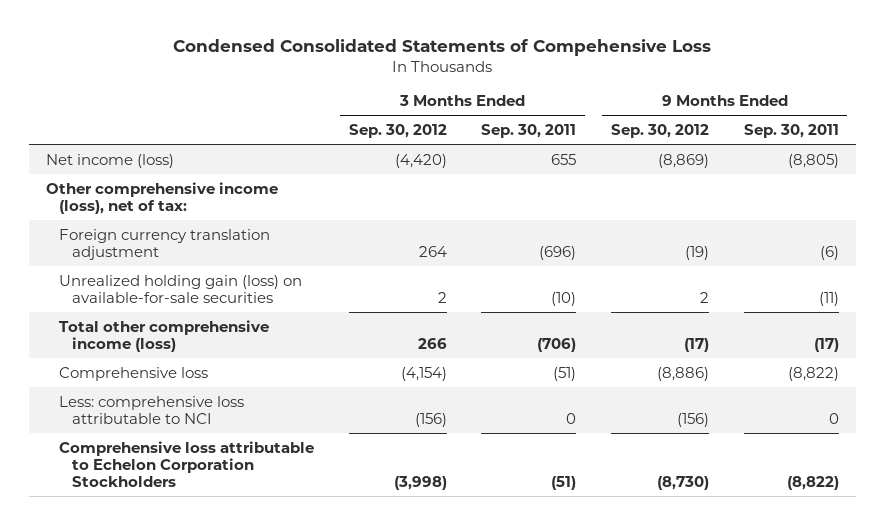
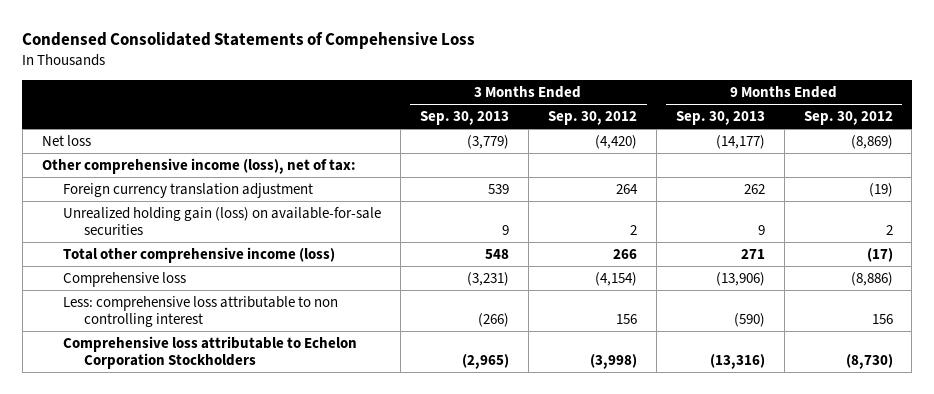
- | 3 Months Ended Sep. 30, 2012 | 3 Months Ended Sep. 30, 2011 | 9 Months Ended Sep. 30, 2012 | 9 Months Ended Sep. 30, 2011
+ | 3 Months Ended Sep. 30, 2013 | 3 Months Ended Sep. 30, 2012 | 9 Months Ended Sep. 30, 2013 | 9 Months Ended Sep. 30, 2012
- Net income (loss) | (4,420) | 655 | (8,869) | (8,805)
+ Net loss | (3,779) | (4,420) | (14,177) | (8,869)
- Less: comprehensive loss attributable to NCI | (156) | 0 | (156) | 0
+ Less: comprehensive loss attributable to non controlling interest | (266) | 156 | (590) | 156

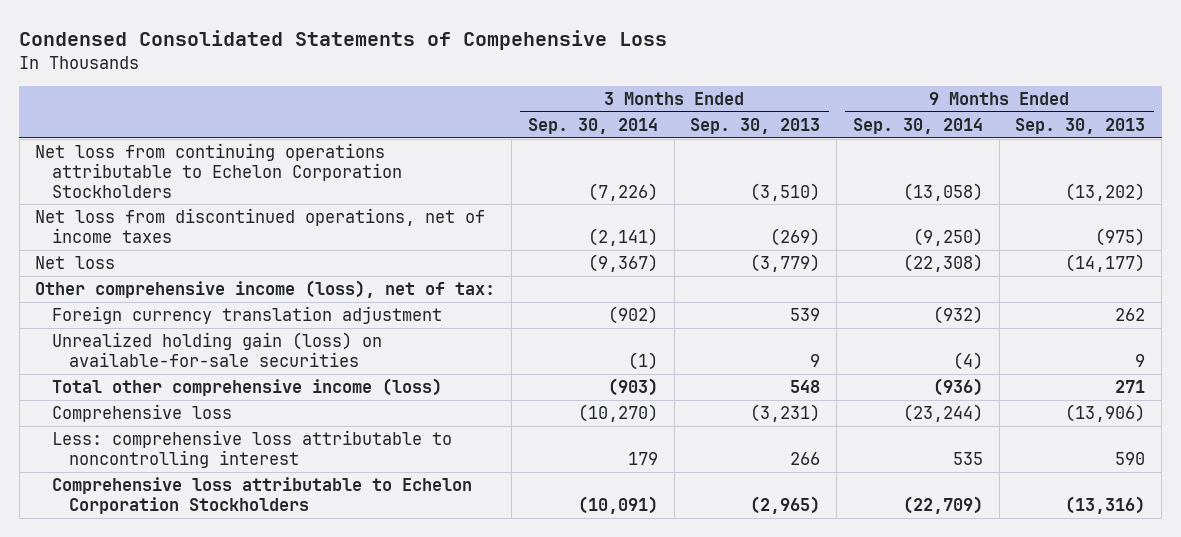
- | 3 Months Ended Sep. 30, 2013 | 3 Months Ended Sep. 30, 2012 | 9 Months Ended Sep. 30, 2013 | 9 Months Ended Sep. 30, 2012
+ | 3 Months Ended Sep. 30, 2014 | 3 Months Ended Sep. 30, 2013 | 9 Months Ended Sep. 30, 2014 | 9 Months Ended Sep. 30, 2013
+ Net loss from continuing operations attributable to Echelon Corporation Stockholders | (7,226) | (3,510) | (13,058) | (13,202)
+ Net loss from discontinued operations, net of income taxes | (2,141) | (269) | (9,250) | (975)
- Less: comprehensive loss attributable to non controlling interest | (266) | 156 | (590) | 156
+ Less: comprehensive loss attributable to noncontrolling interest | 179 | 266 | 535 | 590

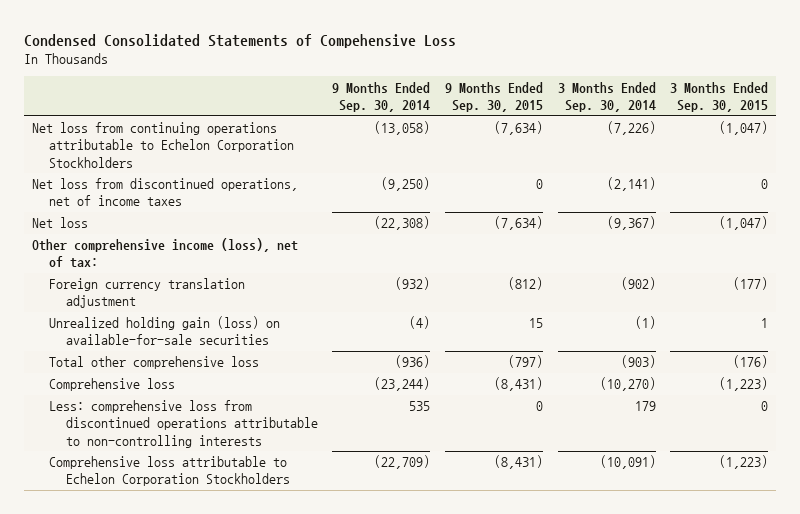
- | 3 Months Ended Sep. 30, 2014 | 3 Months Ended Sep. 30, 2013 | 9 Months Ended Sep. 30, 2014 | 9 Months Ended Sep. 30, 2013
+ | 9 Months Ended Sep. 30, 2014 | 9 Months Ended Sep. 30, 2015 | 3 Months Ended Sep. 30, 2014 | 3 Months Ended Sep. 30, 2015
- Total other comprehensive income (loss) | (903) | 548 | (936) | 271
+ Total other comprehensive loss | (936) | (797) | (903) | (176)
- Less: comprehensive loss attributable to noncontrolling interest | 179 | 266 | 535 | 590
+ Less: comprehensive loss from discontinued operations attributable to non-controlling interests | 535 | 0 | 179 | 0

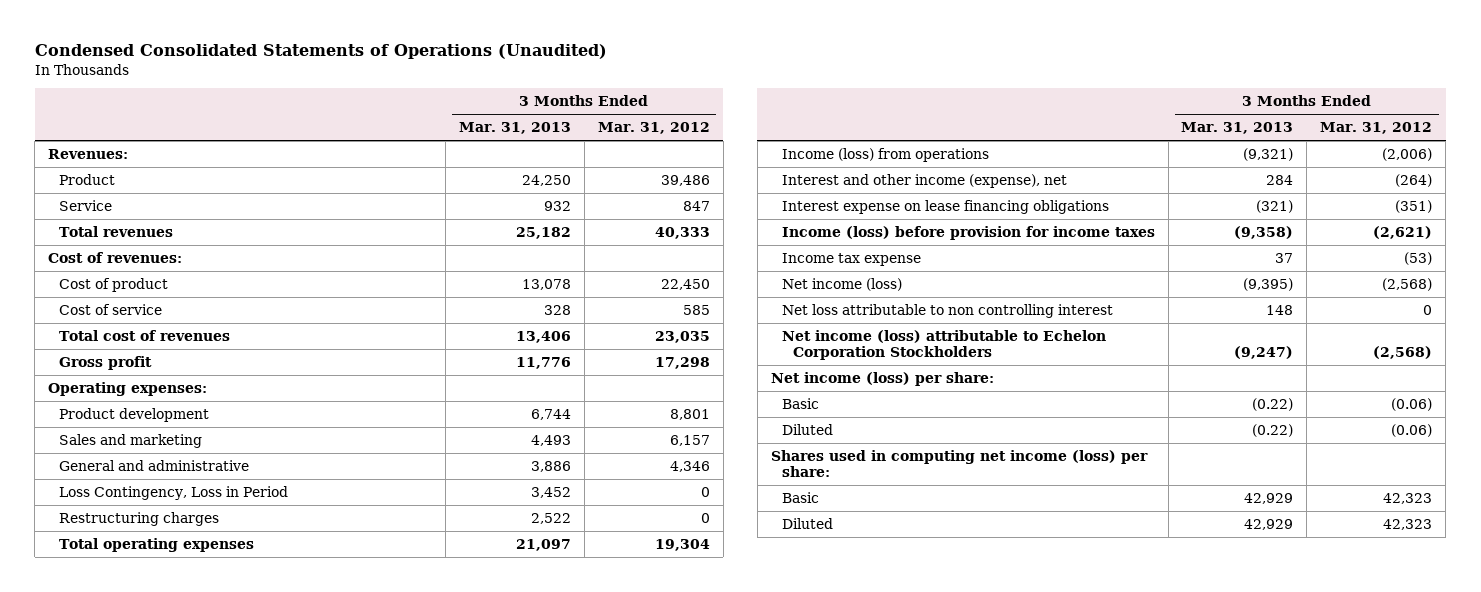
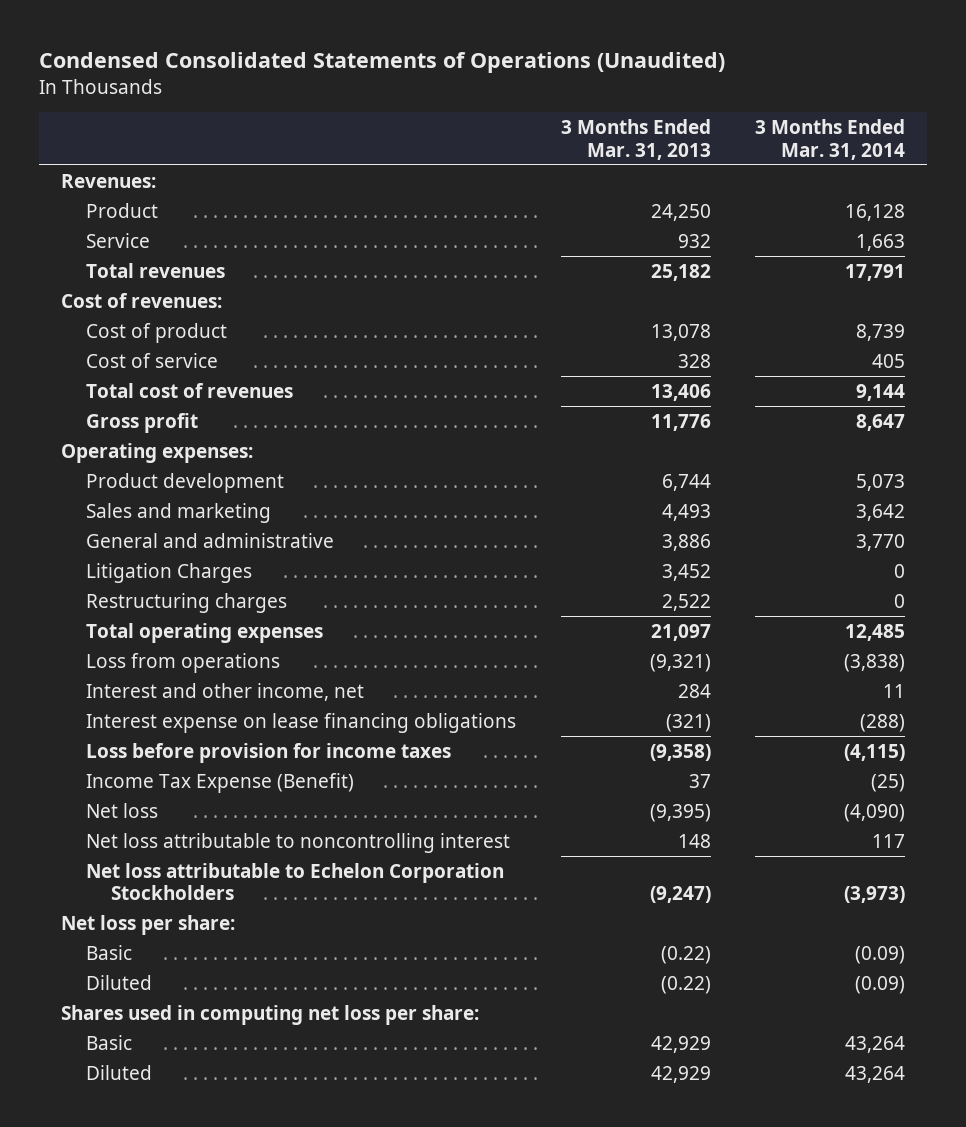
- | 3 Months Ended Mar. 31, 2013 | 3 Months Ended Mar. 31, 2012
+ | 3 Months Ended Mar. 31, 2013 | 3 Months Ended Mar. 31, 2014
- Loss Contingency, Loss in Period | 3,452 | 0
+ Litigation Charges | 3,452 | 0
- Income (loss) from operations | (9,321) | (2,006)
- Interest and other income (expense), net | 284 | (264)
+ Loss from operations | (9,321) | (3,838)
+ Interest and other income, net | 284 | 11
- Income (loss) before provision for income taxes | (9,358) | (2,621)
- Income tax expense | 37 | (53)
- Net income (loss) | (9,395) | (2,568)
- Net loss attributable to non controlling interest | 148 | 0
- Net income (loss) attributable to Echelon Corporation Stockholders | (9,247) | (2,568)
- Net income (loss) per share:
+ Loss before provision for income taxes | (9,358) | (4,115)
+ Income Tax Expense (Benefit) | 37 | (25)
+ Net loss | (9,395) | (4,090)
+ Net loss attributable to noncontrolling interest | 148 | 117
+ Net loss attributable to Echelon Corporation Stockholders | (9,247) | (3,973)
+ Net loss per share:
- Shares used in computing net income (loss) per share:
+ Shares used in computing net loss per share:

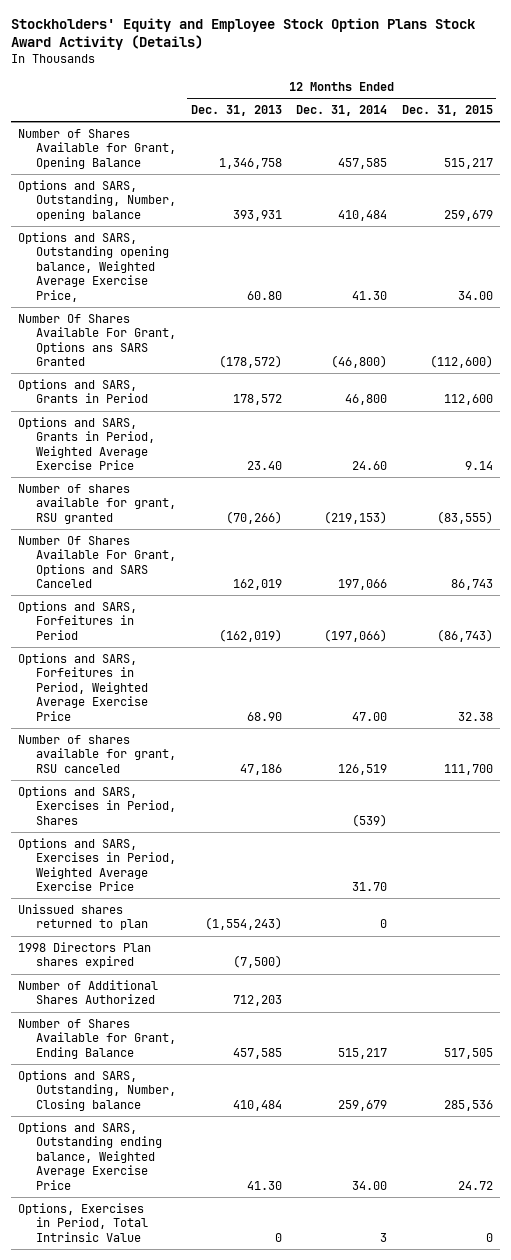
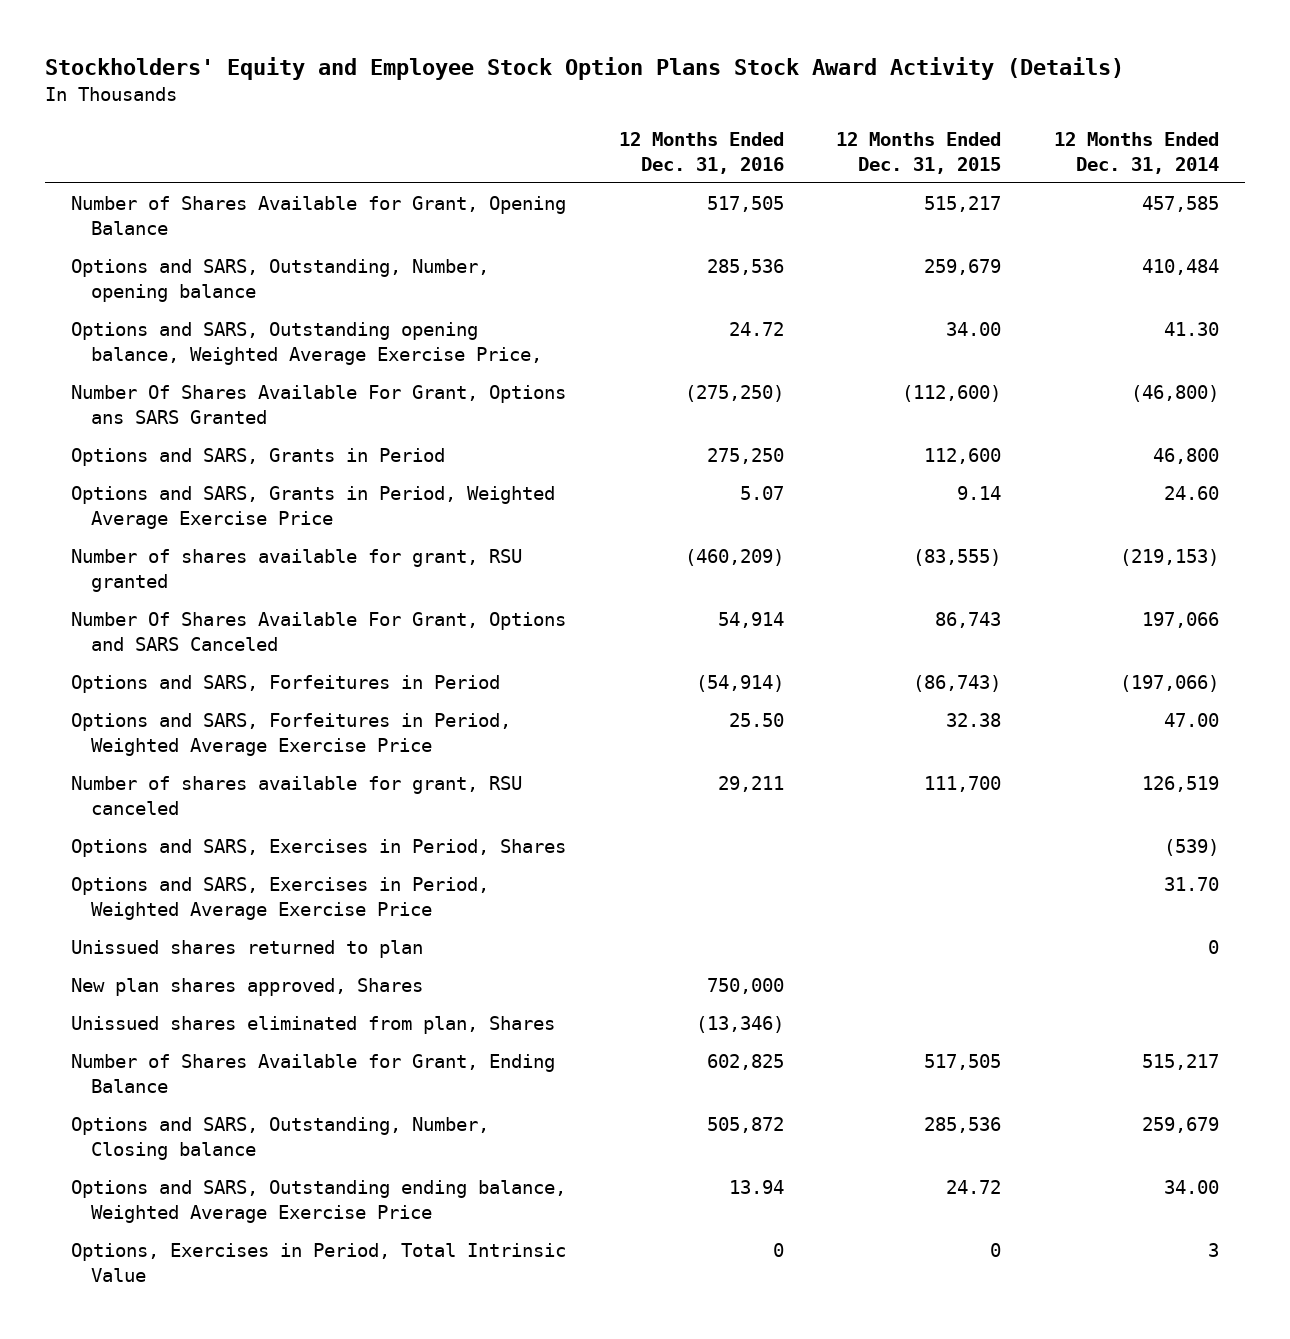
- | 12 Months Ended Dec. 31, 2013 | 12 Months Ended Dec. 31, 2014 | 12 Months Ended Dec. 31, 2015
+ | 12 Months Ended Dec. 31, 2016 | 12 Months Ended Dec. 31, 2015 | 12 Months Ended Dec. 31, 2014
- 1998 Directors Plan shares expired | (7,500) | |
- Number of Additional Shares Authorized | 712,203 | |
+ New plan shares approved, Shares | 750,000 | |
+ Unissued shares eliminated from plan, Shares | (13,346) | |

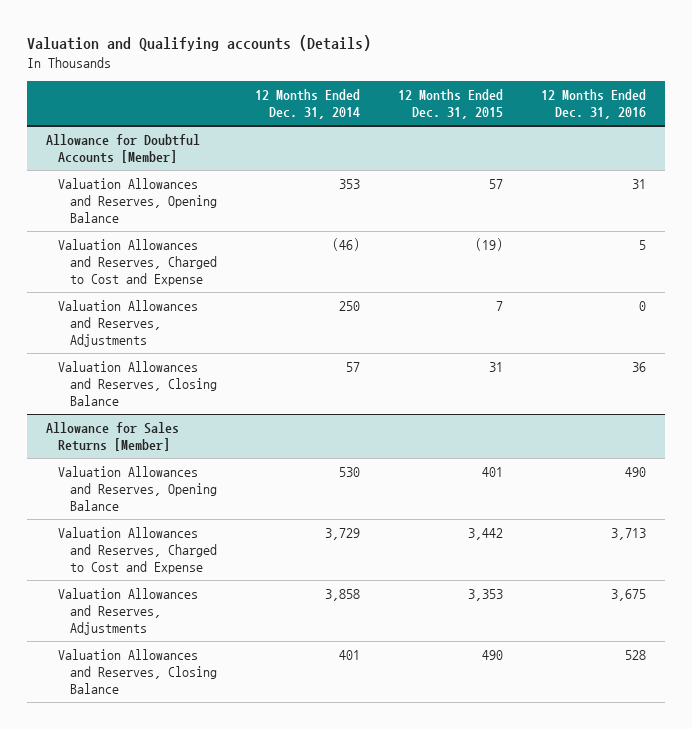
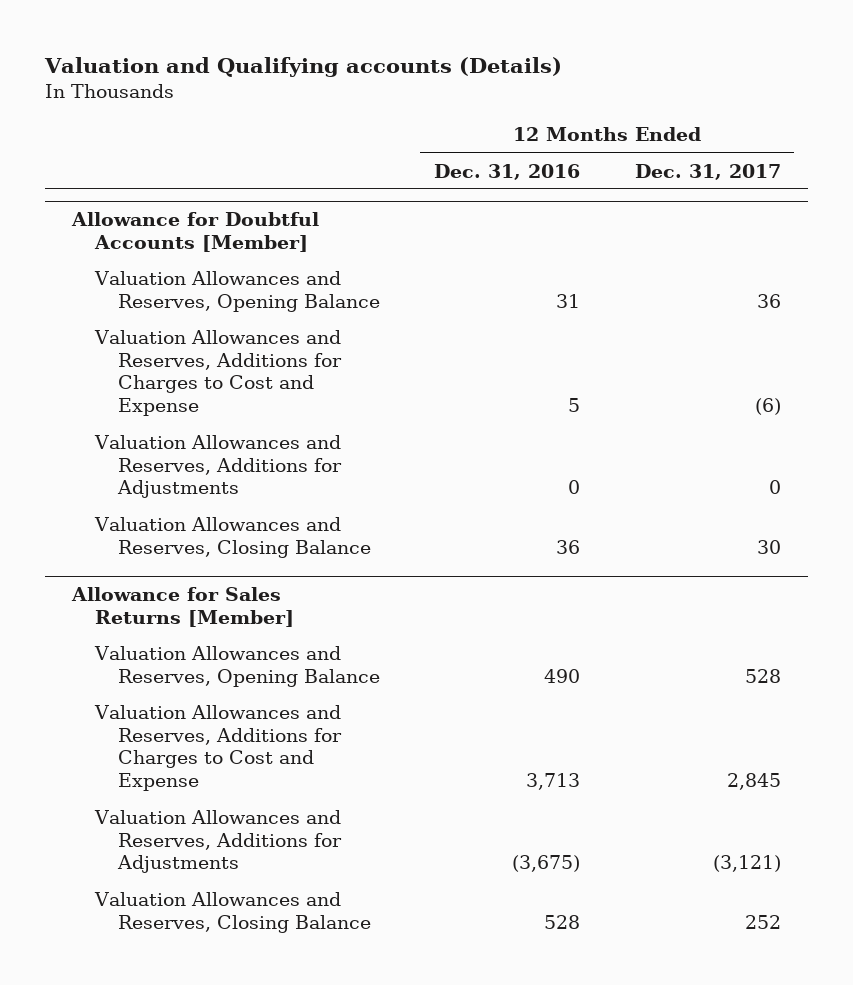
- | 12 Months Ended Dec. 31, 2014 | 12 Months Ended Dec. 31, 2015 | 12 Months Ended Dec. 31, 2016
+ | 12 Months Ended Dec. 31, 2016 | 12 Months Ended Dec. 31, 2017
@ Allowance for Doubtful Accounts [Member]
- Valuation Allowances and Reserves, Charged to Cost and Expense | (46) | (19) | 5
- Valuation Allowances and Reserves, Adjustments | 250 | 7 | 0
+ Valuation Allowances and Reserves, Additions for Charges to Cost and Expense | 5 | (6)
+ Valuation Allowances and Reserves, Additions for Adjustments | 0 | 0
@ Allowance for Sales Returns [Member]
- Valuation Allowances and Reserves, Charged to Cost and Expense | 3,729 | 3,442 | 3,713
- Valuation Allowances and Reserves, Adjustments | 3,858 | 3,353 | 3,675
+ Valuation Allowances and Reserves, Additions for Charges to Cost and Expense | 3,713 | 2,845
+ Valuation Allowances and Reserves, Additions for Adjustments | (3,675) | (3,121)

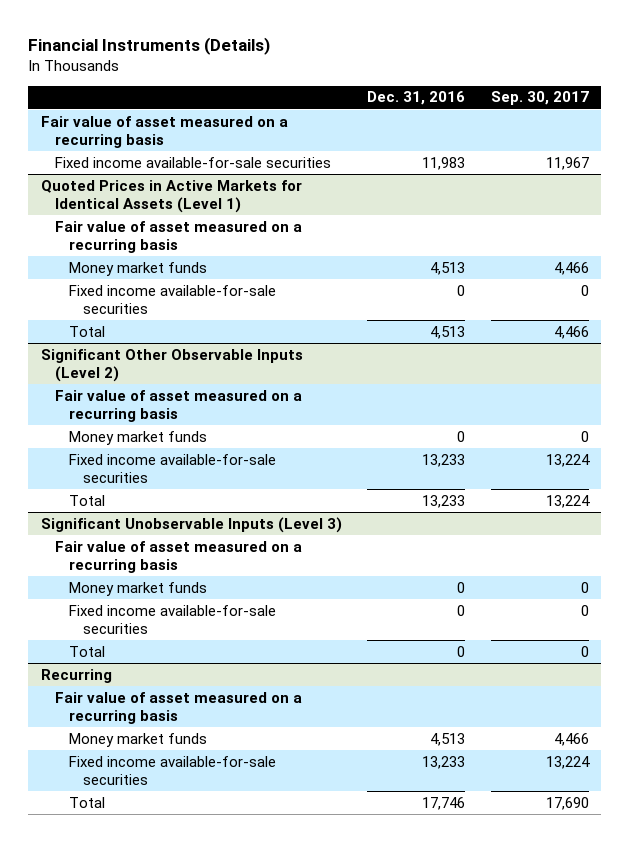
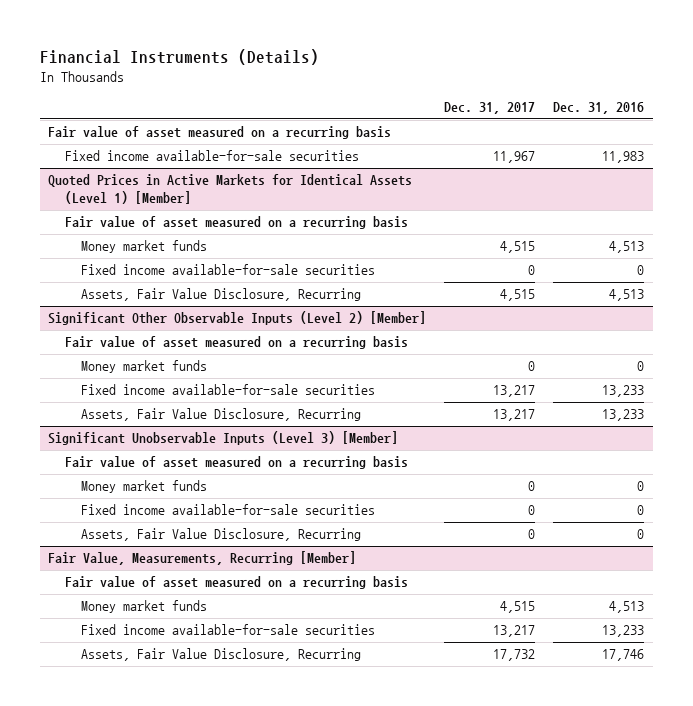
- | Dec. 31, 2016 | Sep. 30, 2017
+ | Dec. 31, 2017 | Dec. 31, 2016
- Quoted Prices in Active Markets for Identical Assets (Level 1)
+ Quoted Prices in Active Markets for Identical Assets (Level 1) [Member]
- Total | 4,513 | 4,466
- Significant Other Observable Inputs (Level 2)
+ Assets, Fair Value Disclosure, Recurring | 4,515 | 4,513
+ Significant Other Observable Inputs (Level 2) [Member]
- Total | 13,233 | 13,224
- Significant Unobservable Inputs (Level 3)
+ Assets, Fair Value Disclosure, Recurring | 13,217 | 13,233
+ Significant Unobservable Inputs (Level 3) [Member]
- Total | 0 | 0
- Recurring
+ Assets, Fair Value Disclosure, Recurring | 0 | 0
+ Fair Value, Measurements, Recurring [Member]
- Total | 17,746 | 17,690
+ Assets, Fair Value Disclosure, Recurring | 17,732 | 17,746

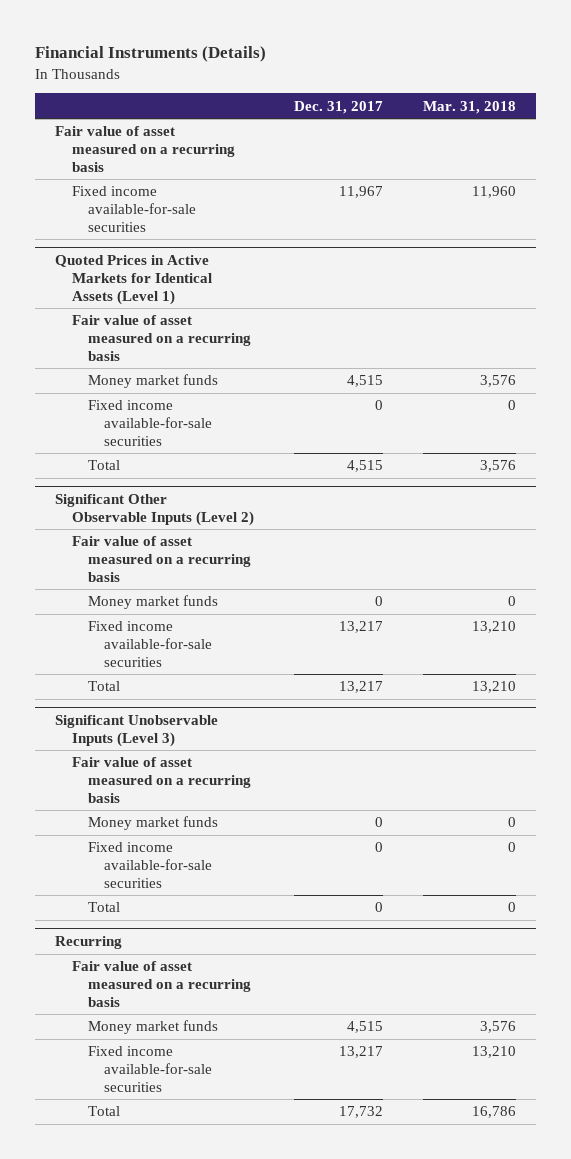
- | Dec. 31, 2017 | Dec. 31, 2016
+ | Dec. 31, 2017 | Mar. 31, 2018
- Quoted Prices in Active Markets for Identical Assets (Level 1) [Member]
+ Quoted Prices in Active Markets for Identical Assets (Level 1)
- Assets, Fair Value Disclosure, Recurring | 4,515 | 4,513
- Significant Other Observable Inputs (Level 2) [Member]
+ Total | 4,515 | 3,576
+ Significant Other Observable Inputs (Level 2)
- Assets, Fair Value Disclosure, Recurring | 13,217 | 13,233
- Significant Unobservable Inputs (Level 3) [Member]
+ Total | 13,217 | 13,210
+ Significant Unobservable Inputs (Level 3)
- Assets, Fair Value Disclosure, Recurring | 0 | 0
- Fair Value, Measurements, Recurring [Member]
+ Total | 0 | 0
+ Recurring
- Assets, Fair Value Disclosure, Recurring | 17,732 | 17,746
+ Total | 17,732 | 16,786

